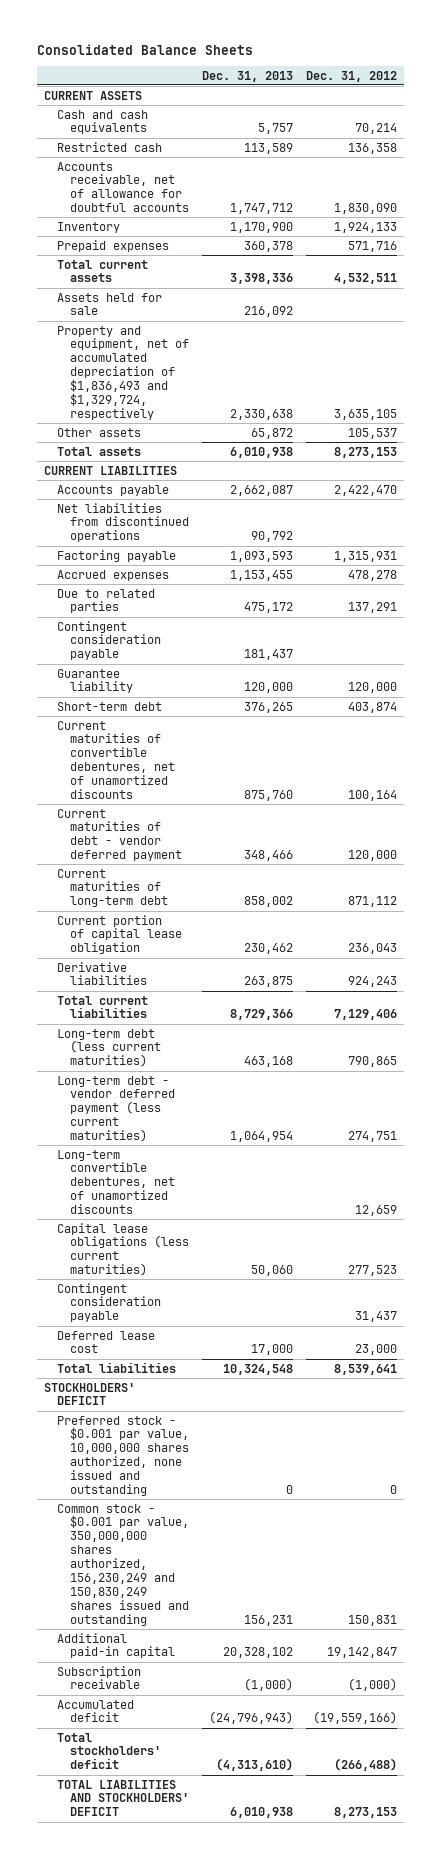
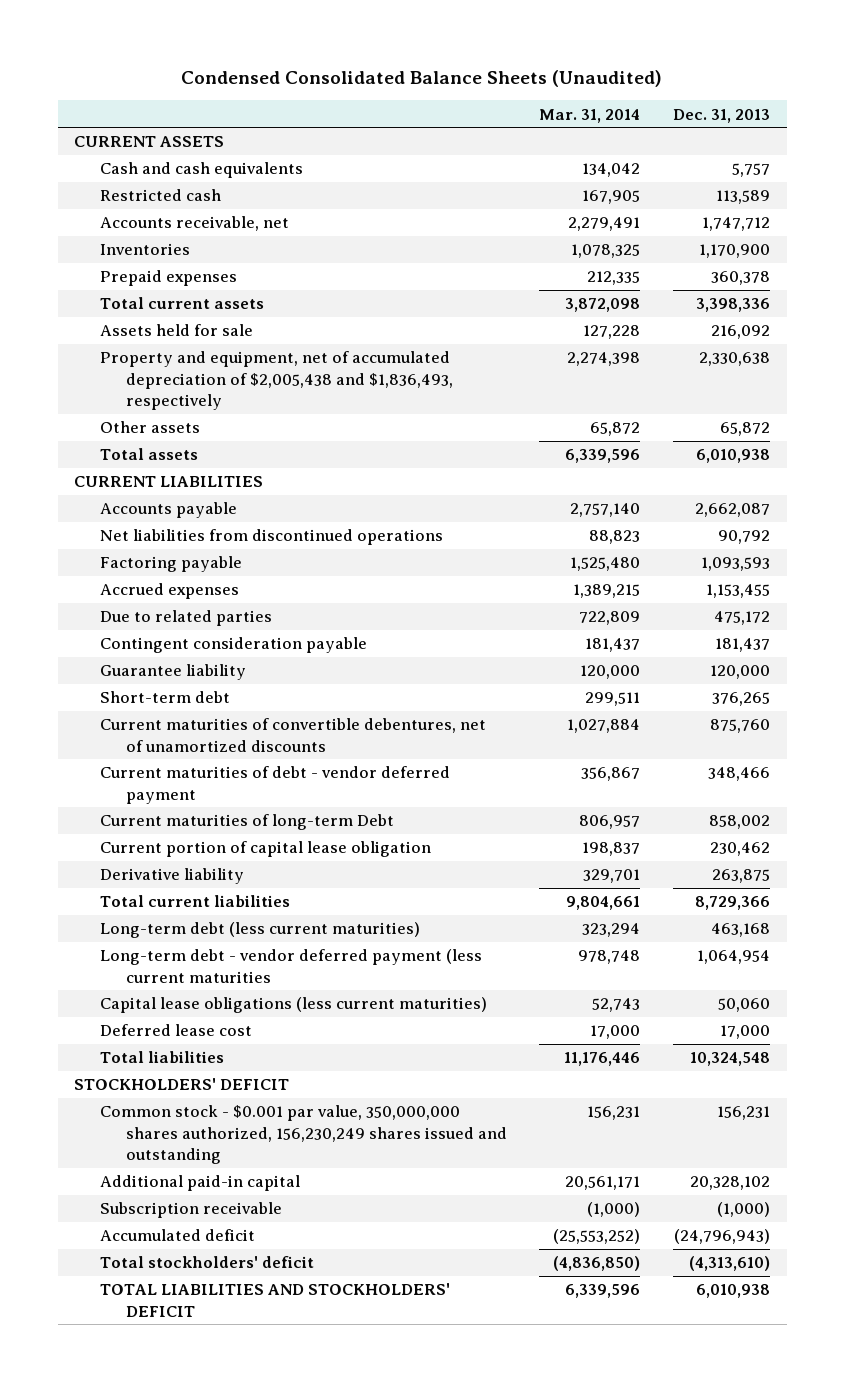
- Consolidated Balance Sheets
+ Condensed Consolidated Balance Sheets (Unaudited)
- | Dec. 31, 2013 | Dec. 31, 2012
+ | Mar. 31, 2014 | Dec. 31, 2013
- Accounts receivable, net of allowance for doubtful accounts | 1,747,712 | 1,830,090
- Inventory | 1,170,900 | 1,924,133
+ Accounts receivable, net | 2,279,491 | 1,747,712
+ Inventories | 1,078,325 | 1,170,900
- Property and equipment, net of accumulated depreciation of $1,836,493 and $1,329,724, respectively | 2,330,638 | 3,635,105
+ Property and equipment, net of accumulated depreciation of $2,005,438 and $1,836,493, respectively | 2,274,398 | 2,330,638
- Current maturities of long-term debt | 858,002 | 871,112
+ Current maturities of long-term Debt | 806,957 | 858,002
- Derivative liabilities | 263,875 | 924,243
+ Derivative liability | 329,701 | 263,875
- Long-term debt - vendor deferred payment (less current maturities) | 1,064,954 | 274,751
- Long-term convertible debentures, net of unamortized discounts | | 12,659
+ Long-term debt - vendor deferred payment (less current maturities | 978,748 | 1,064,954
- Contingent consideration payable | | 31,437
- Preferred stock - $0.001 par value, 10,000,000 shares authorized, none issued and outstanding | 0 | 0
- Common stock - $0.001 par value, 350,000,000 shares authorized, 156,230,249 and 150,830,249 shares issued and outstanding | 156,231 | 150,831
+ Common stock - $0.001 par value, 350,000,000 shares authorized, 156,230,249 shares issued and outstanding | 156,231 | 156,231

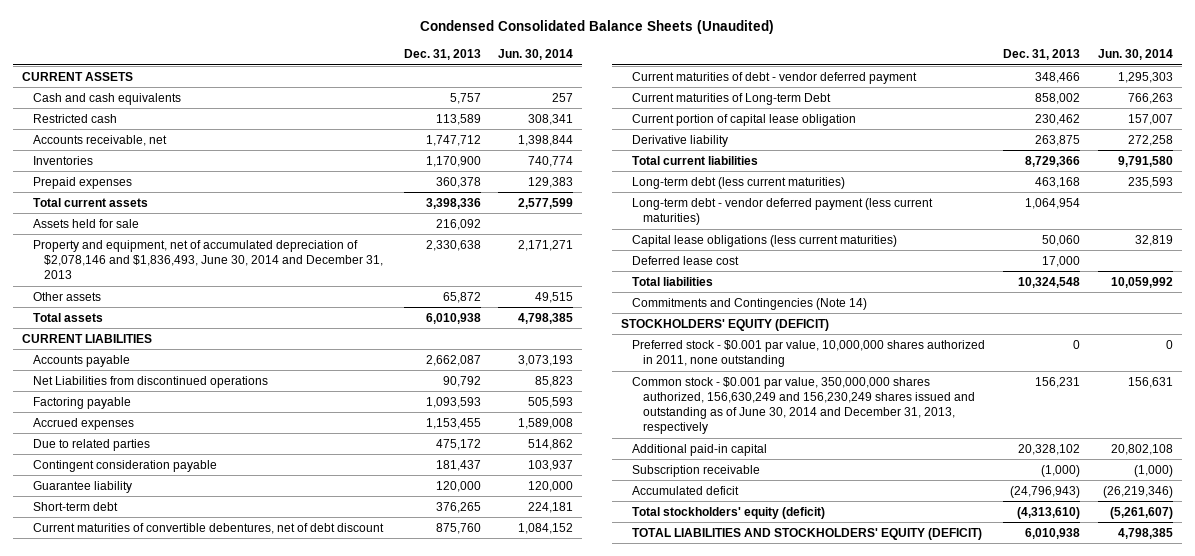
- | Mar. 31, 2014 | Dec. 31, 2013
+ | Dec. 31, 2013 | Jun. 30, 2014
- Property and equipment, net of accumulated depreciation of $2,005,438 and $1,836,493, respectively | 2,274,398 | 2,330,638
+ Property and equipment, net of accumulated depreciation of $2,078,146 and $1,836,493, June 30, 2014 and December 31, 2013 | 2,330,638 | 2,171,271
- Net liabilities from discontinued operations | 88,823 | 90,792
+ Net Liabilities from discontinued operations | 90,792 | 85,823
- Current maturities of convertible debentures, net of unamortized discounts | 1,027,884 | 875,760
+ Current maturities of convertible debentures, net of debt discount | 875,760 | 1,084,152
- Current maturities of long-term Debt | 806,957 | 858,002
+ Current maturities of Long-term Debt | 858,002 | 766,263
- Long-term debt - vendor deferred payment (less current maturities | 978,748 | 1,064,954
+ Long-term debt - vendor deferred payment (less current maturities) | 1,064,954 |
- STOCKHOLDERS' DEFICIT
- Common stock - $0.001 par value, 350,000,000 shares authorized, 156,230,249 shares issued and outstanding | 156,231 | 156,231
+ Commitments and Contingencies (Note 14)
+ STOCKHOLDERS' EQUITY (DEFICIT)
+ Preferred stock - $0.001 par value, 10,000,000 shares authorized in 2011, none outstanding | 0 | 0
+ Common stock - $0.001 par value, 350,000,000 shares authorized, 156,630,249 and 156,230,249 shares issued and outstanding as of June 30, 2014 and December 31, 2013, respectively | 156,231 | 156,631
- Total stockholders' deficit | (4,836,850) | (4,313,610)
- TOTAL LIABILITIES AND STOCKHOLDERS' DEFICIT | 6,339,596 | 6,010,938
+ Total stockholders' equity (deficit) | (4,313,610) | (5,261,607)
+ TOTAL LIABILITIES AND STOCKHOLDERS' EQUITY (DEFICIT) | 6,010,938 | 4,798,385

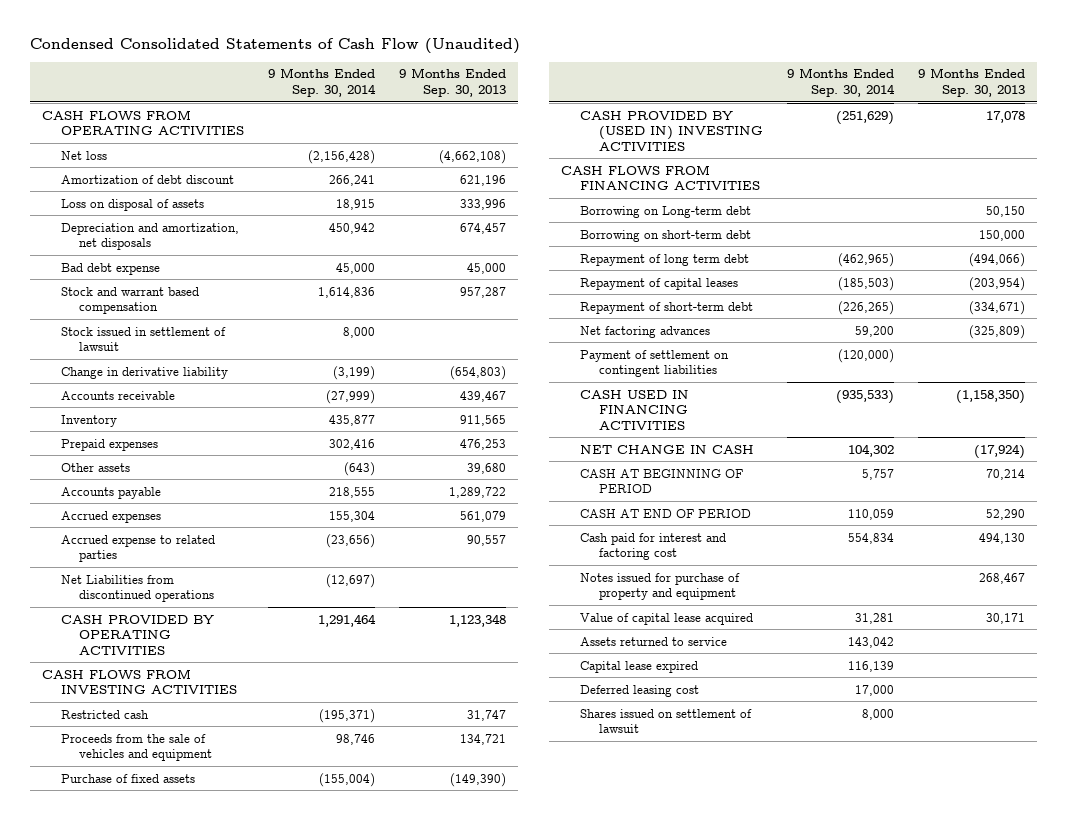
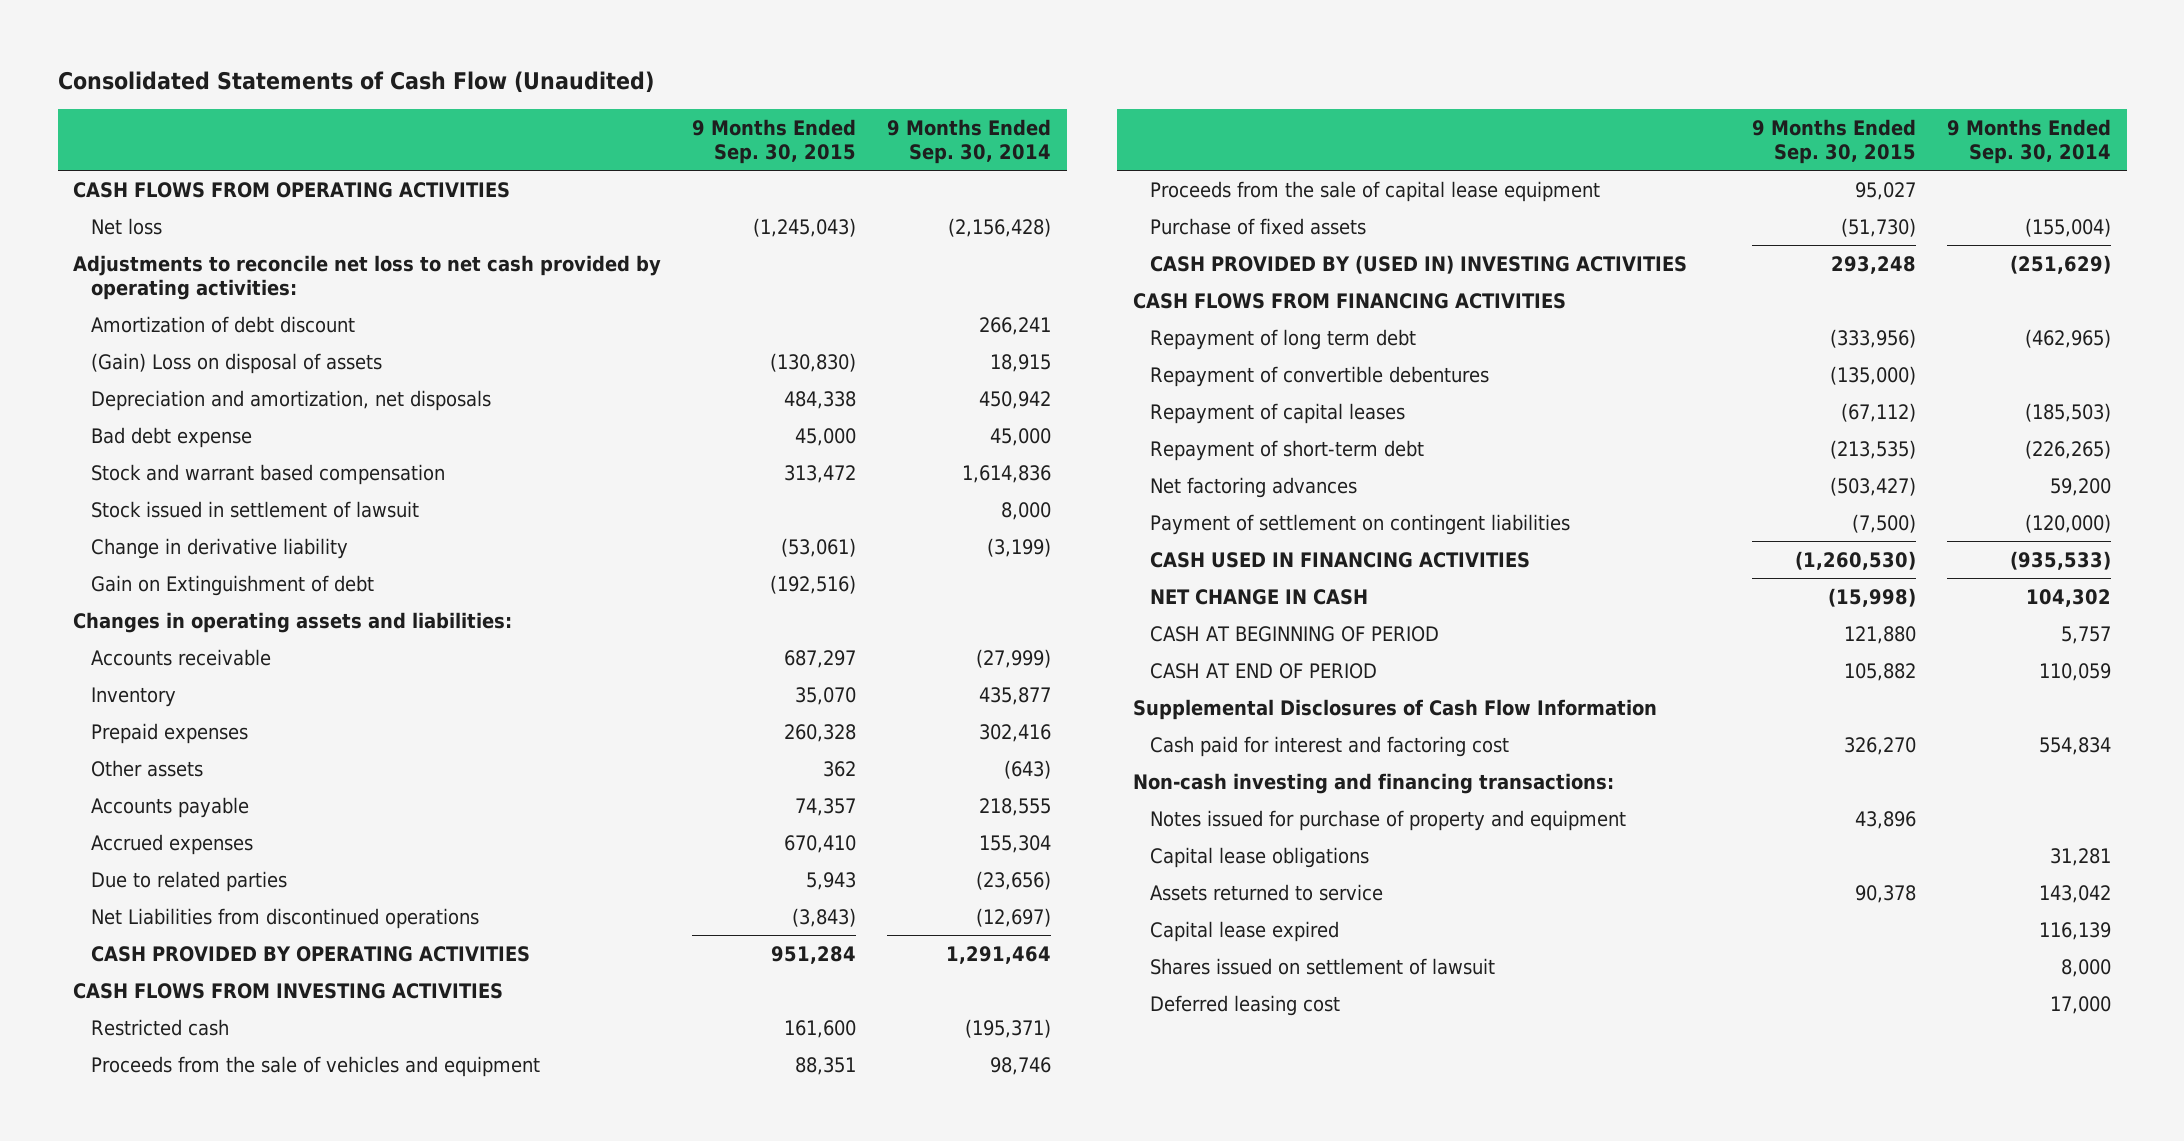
- Condensed Consolidated Statements of Cash Flow (Unaudited)
+ Consolidated Statements of Cash Flow (Unaudited)
- | 9 Months Ended Sep. 30, 2014 | 9 Months Ended Sep. 30, 2013
+ | 9 Months Ended Sep. 30, 2015 | 9 Months Ended Sep. 30, 2014
+ Adjustments to reconcile net loss to net cash provided by operating activities:
- Loss on disposal of assets | 18,915 | 333,996
+ (Gain) Loss on disposal of assets | (130,830) | 18,915
+ Gain on Extinguishment of debt | (192,516) |
+ Changes in operating assets and liabilities:
- Accrued expense to related parties | (23,656) | 90,557
+ Due to related parties | 5,943 | (23,656)
+ Proceeds from the sale of capital lease equipment | 95,027 |
- Borrowing on Long-term debt | | 50,150
- Borrowing on short-term debt | | 150,000
+ Repayment of convertible debentures | (135,000) |
+ Supplemental Disclosures of Cash Flow Information
+ Non-cash investing and financing transactions:
- Value of capital lease acquired | 31,281 | 30,171
+ Capital lease obligations | | 31,281
moved down: Deferred leasing cost | | 17,000

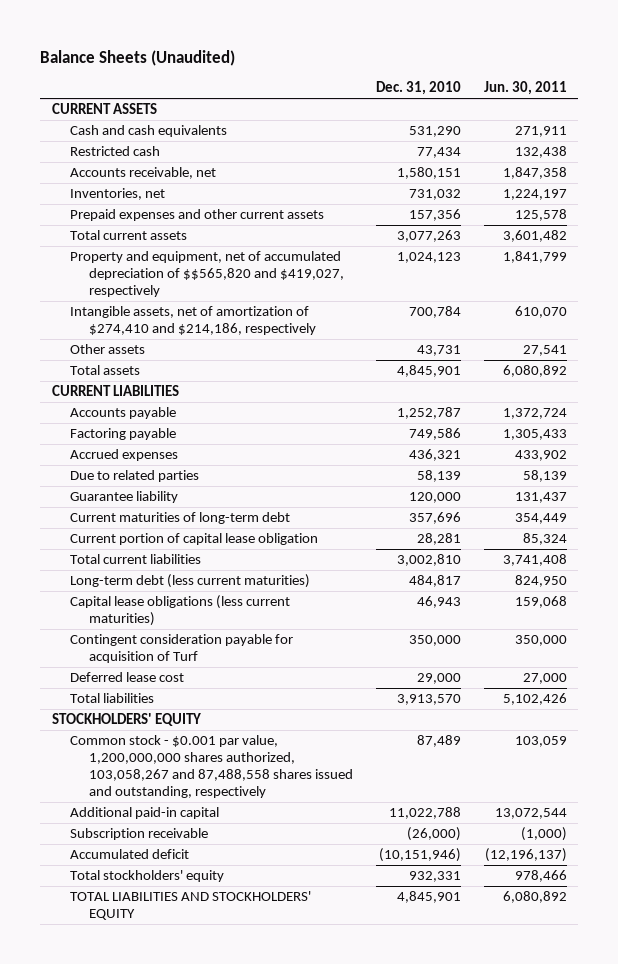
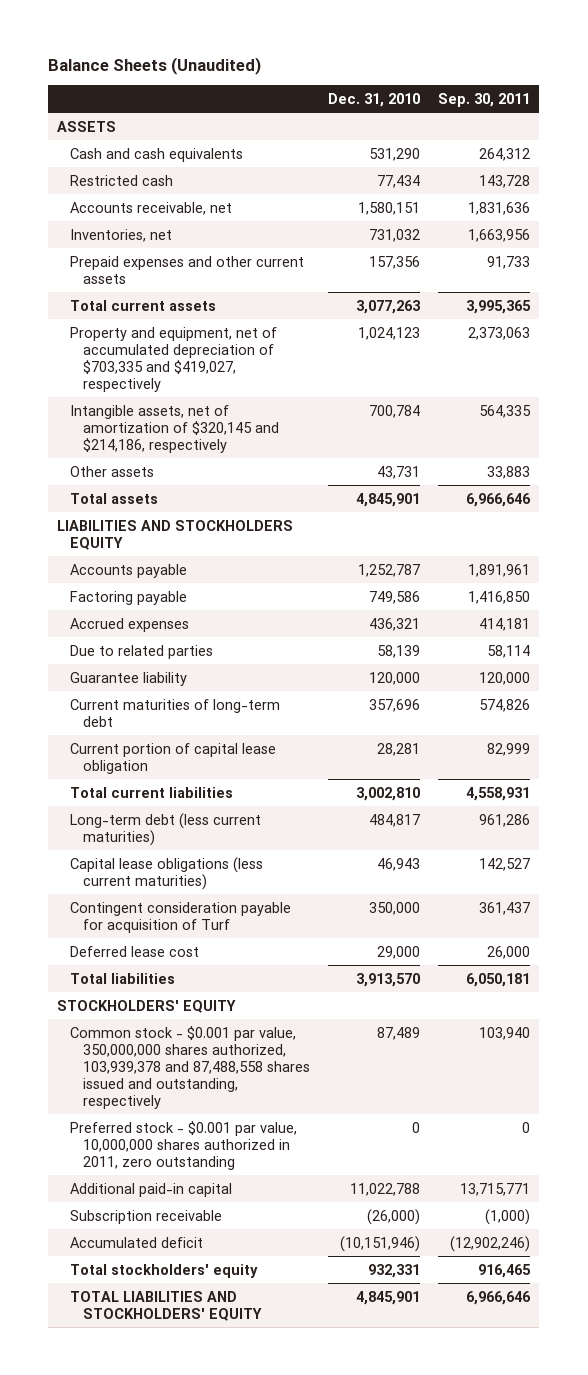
- | Dec. 31, 2010 | Jun. 30, 2011
+ | Dec. 31, 2010 | Sep. 30, 2011
- CURRENT ASSETS
+ ASSETS
- Property and equipment, net of accumulated depreciation of $$565,820 and $419,027, respectively | 1,024,123 | 1,841,799
- Intangible assets, net of amortization of $274,410 and $214,186, respectively | 700,784 | 610,070
+ Property and equipment, net of accumulated depreciation of $703,335 and $419,027, respectively | 1,024,123 | 2,373,063
+ Intangible assets, net of amortization of $320,145 and $214,186, respectively | 700,784 | 564,335
- CURRENT LIABILITIES
+ LIABILITIES AND STOCKHOLDERS EQUITY
- Common stock - $0.001 par value, 1,200,000,000 shares authorized, 103,058,267 and 87,488,558 shares issued and outstanding, respectively | 87,489 | 103,059
+ Common stock - $0.001 par value, 350,000,000 shares authorized, 103,939,378 and 87,488,558 shares issued and outstanding, respectively | 87,489 | 103,940
+ Preferred stock - $0.001 par value, 10,000,000 shares authorized in 2011, zero outstanding | 0 | 0

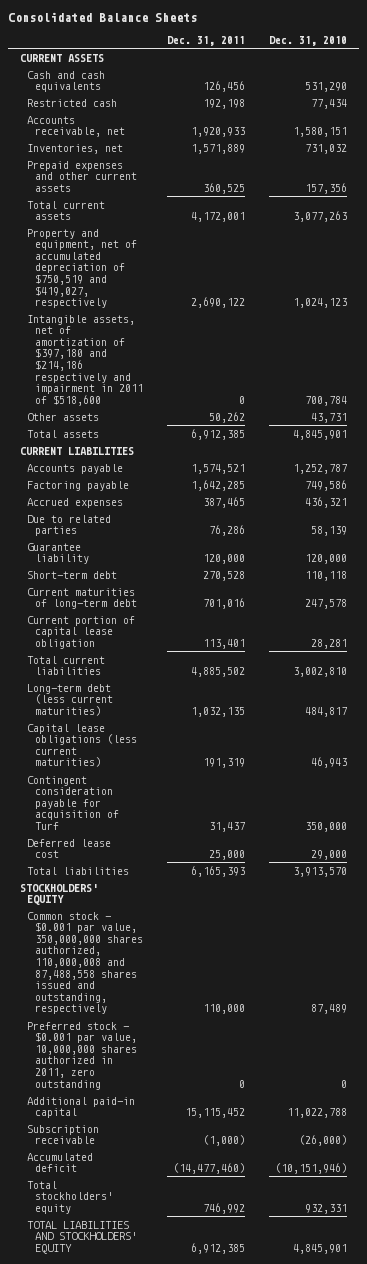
- Balance Sheets (Unaudited)
+ Consolidated Balance Sheets
- | Dec. 31, 2010 | Sep. 30, 2011
+ | Dec. 31, 2011 | Dec. 31, 2010
- ASSETS
+ CURRENT ASSETS
- Property and equipment, net of accumulated depreciation of $703,335 and $419,027, respectively | 1,024,123 | 2,373,063
- Intangible assets, net of amortization of $320,145 and $214,186, respectively | 700,784 | 564,335
+ Property and equipment, net of accumulated depreciation of $750,519 and $419,027, respectively | 2,690,122 | 1,024,123
+ Intangible assets, net of amortization of $397,180 and $214,186 respectively and impairment in 2011 of $518,600 | 0 | 700,784
- LIABILITIES AND STOCKHOLDERS EQUITY
+ CURRENT LIABILITIES
- Current maturities of long-term debt | 357,696 | 574,826
+ Short-term debt | 270,528 | 110,118
+ Current maturities of long-term debt | 701,016 | 247,578
- Common stock - $0.001 par value, 350,000,000 shares authorized, 103,939,378 and 87,488,558 shares issued and outstanding, respectively | 87,489 | 103,940
+ Common stock - $0.001 par value, 350,000,000 shares authorized, 110,000,008 and 87,488,558 shares issued and outstanding, respectively | 110,000 | 87,489

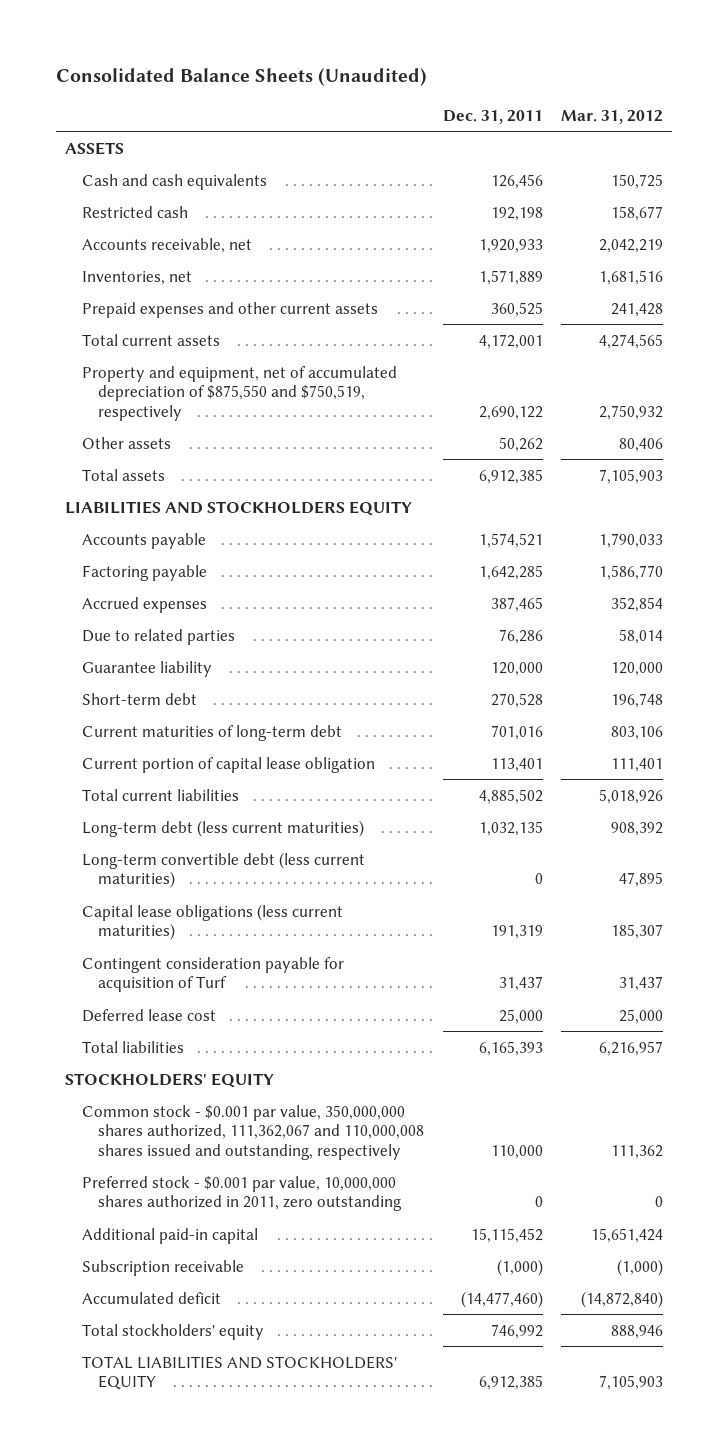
- Consolidated Balance Sheets
+ Consolidated Balance Sheets (Unaudited)
- | Dec. 31, 2011 | Dec. 31, 2010
+ | Dec. 31, 2011 | Mar. 31, 2012
- CURRENT ASSETS
+ ASSETS
- Property and equipment, net of accumulated depreciation of $750,519 and $419,027, respectively | 2,690,122 | 1,024,123
- Intangible assets, net of amortization of $397,180 and $214,186 respectively and impairment in 2011 of $518,600 | 0 | 700,784
+ Property and equipment, net of accumulated depreciation of $875,550 and $750,519, respectively | 2,690,122 | 2,750,932
- CURRENT LIABILITIES
+ LIABILITIES AND STOCKHOLDERS EQUITY
+ Long-term convertible debt (less current maturities) | 0 | 47,895
- Common stock - $0.001 par value, 350,000,000 shares authorized, 110,000,008 and 87,488,558 shares issued and outstanding, respectively | 110,000 | 87,489
+ Common stock - $0.001 par value, 350,000,000 shares authorized, 111,362,067 and 110,000,008 shares issued and outstanding, respectively | 110,000 | 111,362

